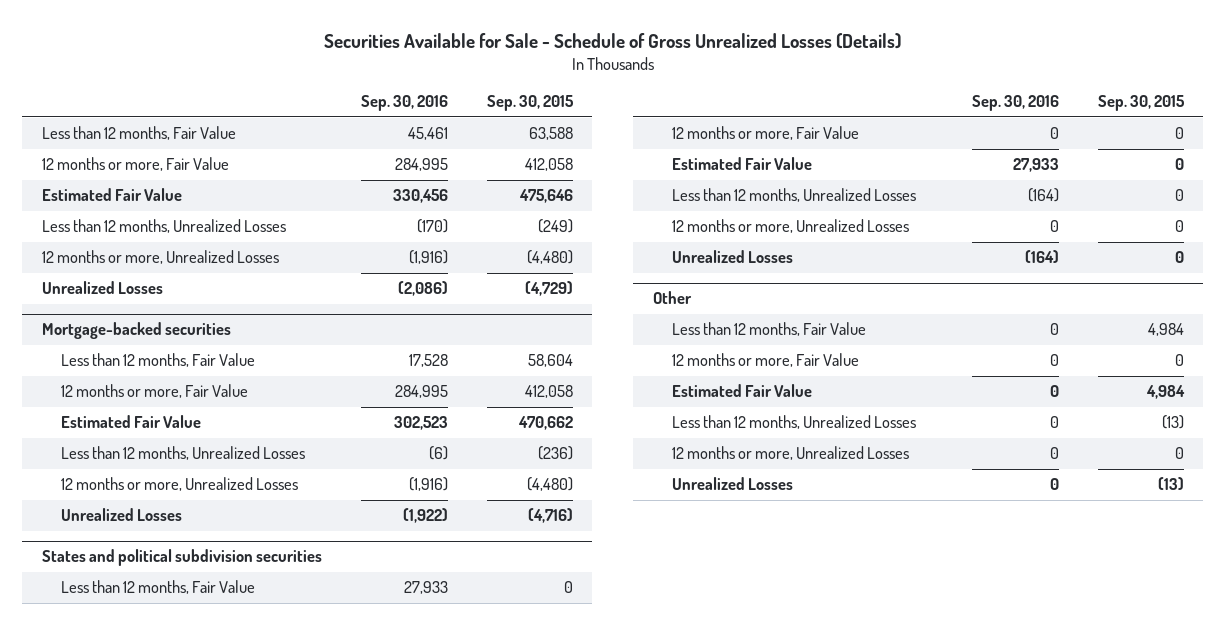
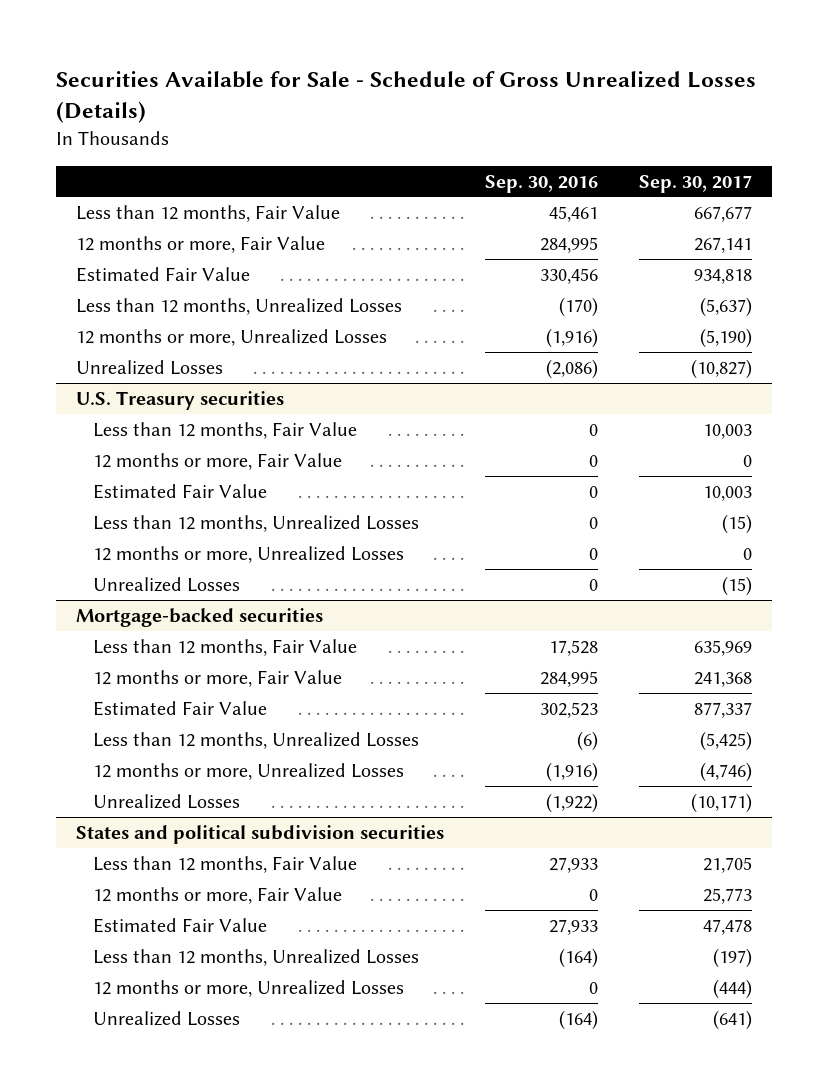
- | Sep. 30, 2016 | Sep. 30, 2015
+ | Sep. 30, 2016 | Sep. 30, 2017
+ U.S. Treasury securities
+ Less than 12 months, Fair Value | 0 | 10,003
+ 12 months or more, Fair Value | 0 | 0
+ Estimated Fair Value | 0 | 10,003
+ Less than 12 months, Unrealized Losses | 0 | (15)
+ 12 months or more, Unrealized Losses | 0 | 0
+ Unrealized Losses | 0 | (15)
- Other
- Less than 12 months, Fair Value | 0 | 4,984
- 12 months or more, Fair Value | 0 | 0
- Estimated Fair Value | 0 | 4,984
- Less than 12 months, Unrealized Losses | 0 | (13)
- 12 months or more, Unrealized Losses | 0 | 0
- Unrealized Losses | 0 | (13)

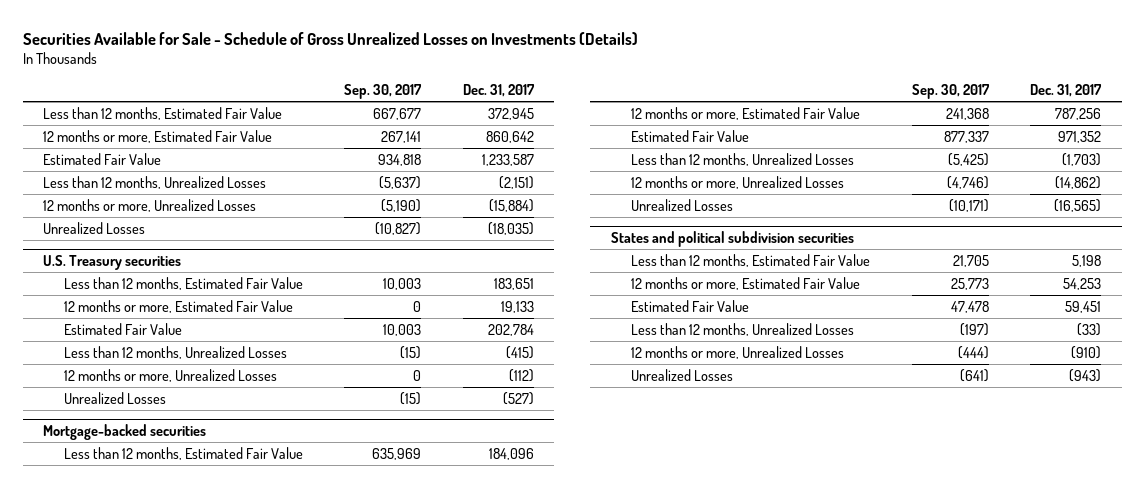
- Securities Available for Sale - Schedule of Gross Unrealized Losses (Details)
+ Securities Available for Sale - Schedule of Gross Unrealized Losses on Investments (Details)
- | Sep. 30, 2016 | Sep. 30, 2017
+ | Sep. 30, 2017 | Dec. 31, 2017
- Less than 12 months, Fair Value | 45,461 | 667,677
- 12 months or more, Fair Value | 284,995 | 267,141
+ Less than 12 months, Estimated Fair Value | 667,677 | 372,945
+ 12 months or more, Estimated Fair Value | 267,141 | 860,642
@ U.S. Treasury securities
- Less than 12 months, Fair Value | 0 | 10,003
- 12 months or more, Fair Value | 0 | 0
+ Less than 12 months, Estimated Fair Value | 10,003 | 183,651
+ 12 months or more, Estimated Fair Value | 0 | 19,133
@ Mortgage-backed securities
- Less than 12 months, Fair Value | 17,528 | 635,969
- 12 months or more, Fair Value | 284,995 | 241,368
+ Less than 12 months, Estimated Fair Value | 635,969 | 184,096
+ 12 months or more, Estimated Fair Value | 241,368 | 787,256
@ States and political subdivision securities
- Less than 12 months, Fair Value | 27,933 | 21,705
- 12 months or more, Fair Value | 0 | 25,773
+ Less than 12 months, Estimated Fair Value | 21,705 | 5,198
+ 12 months or more, Estimated Fair Value | 25,773 | 54,253

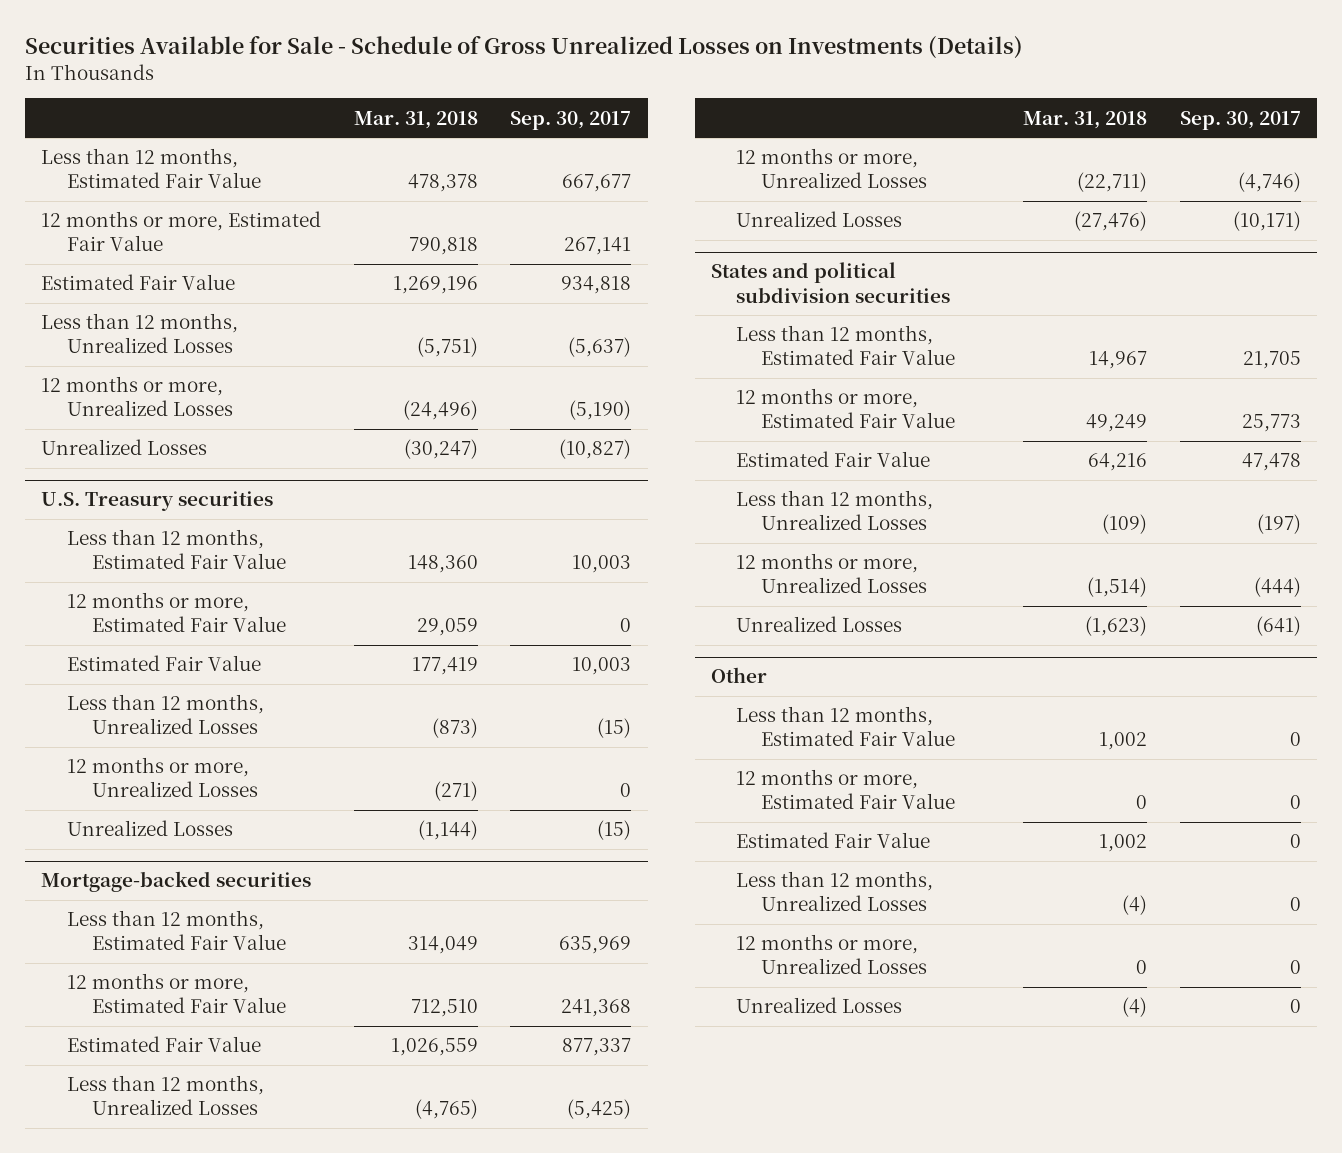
- | Sep. 30, 2017 | Dec. 31, 2017
+ | Mar. 31, 2018 | Sep. 30, 2017
+ Other
+ Less than 12 months, Estimated Fair Value | 1,002 | 0
+ 12 months or more, Estimated Fair Value | 0 | 0
+ Estimated Fair Value | 1,002 | 0
+ Less than 12 months, Unrealized Losses | (4) | 0
+ 12 months or more, Unrealized Losses | 0 | 0
+ Unrealized Losses | (4) | 0

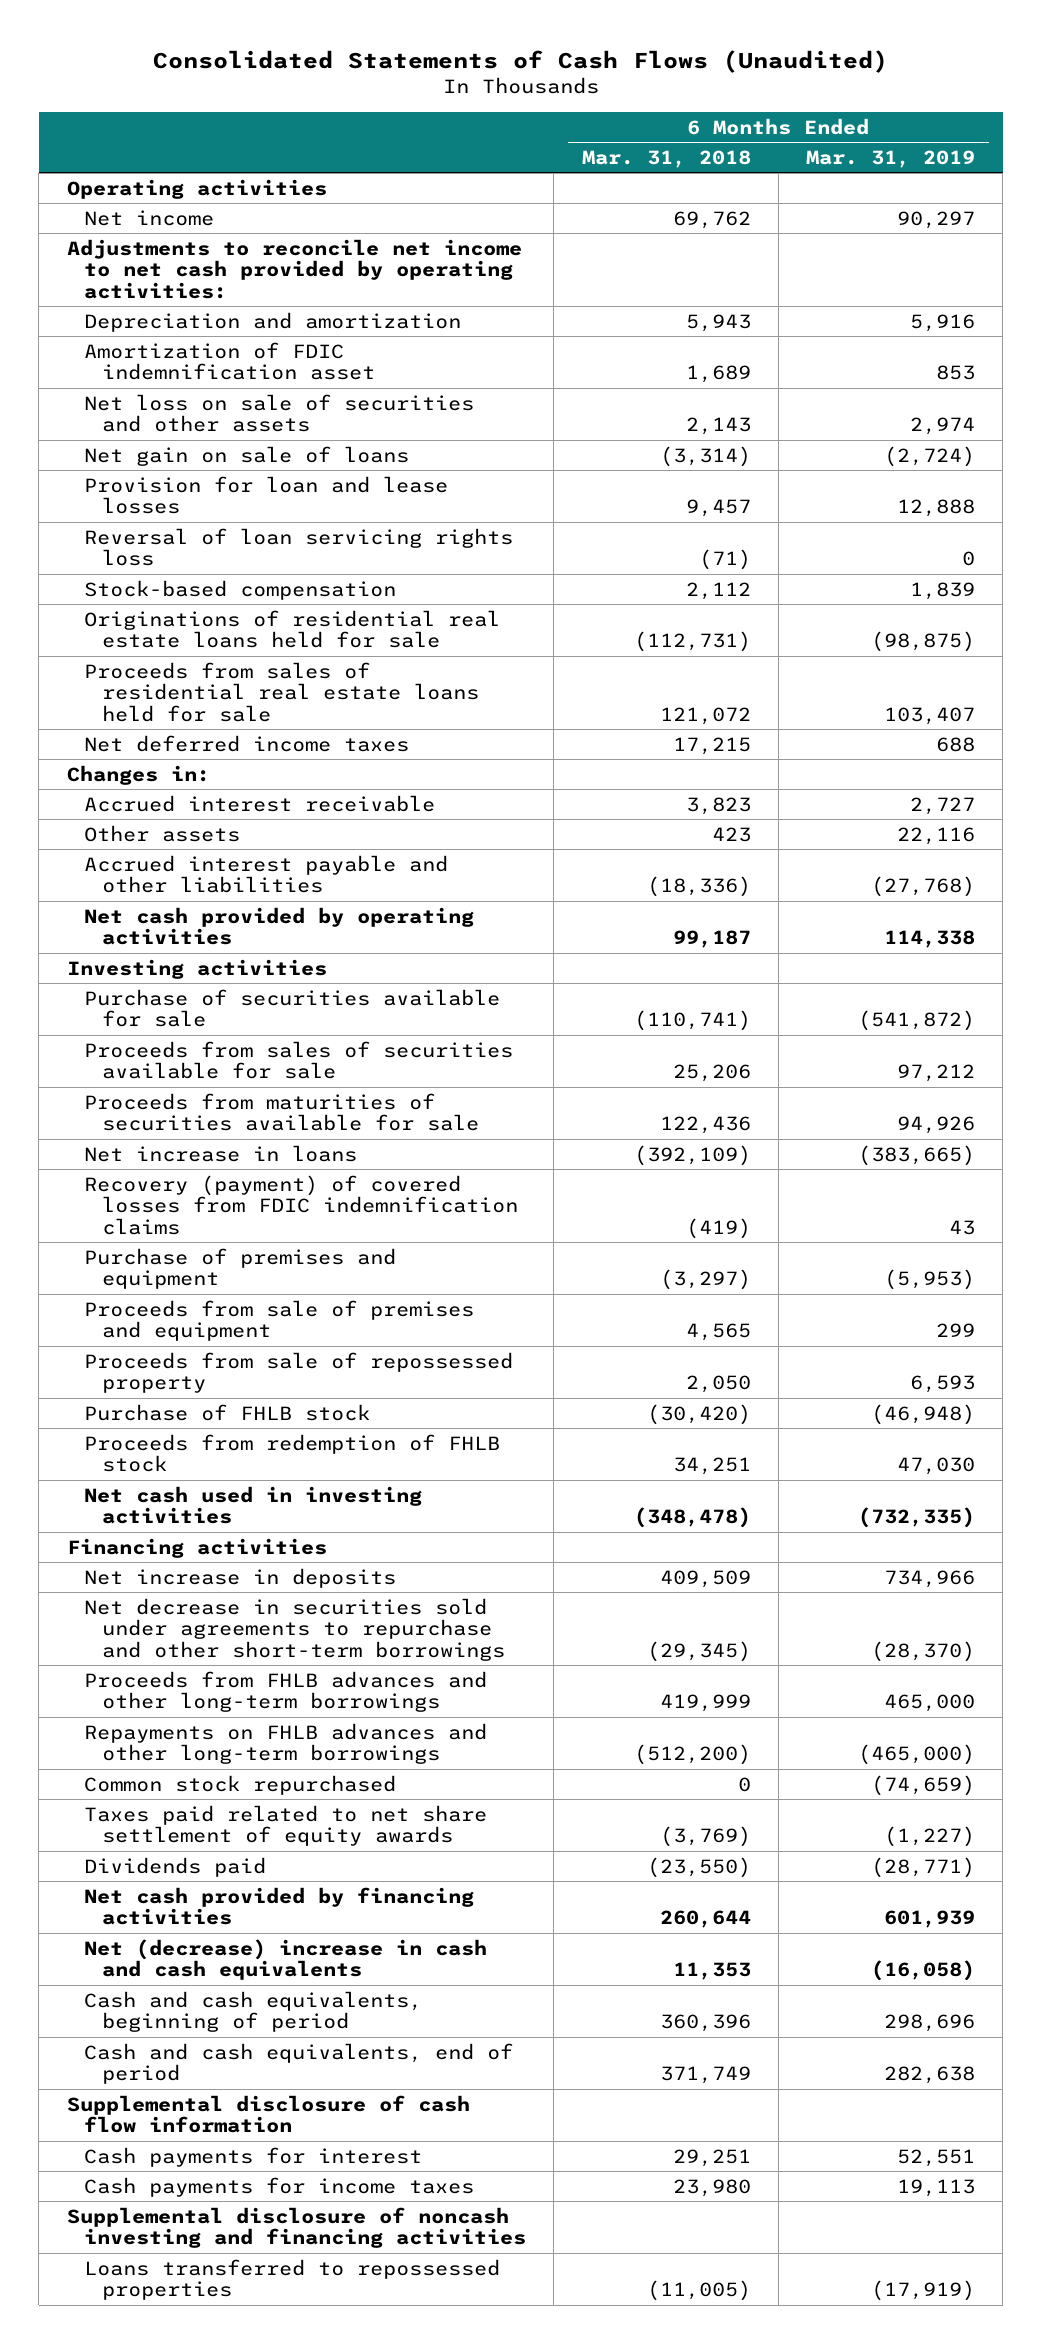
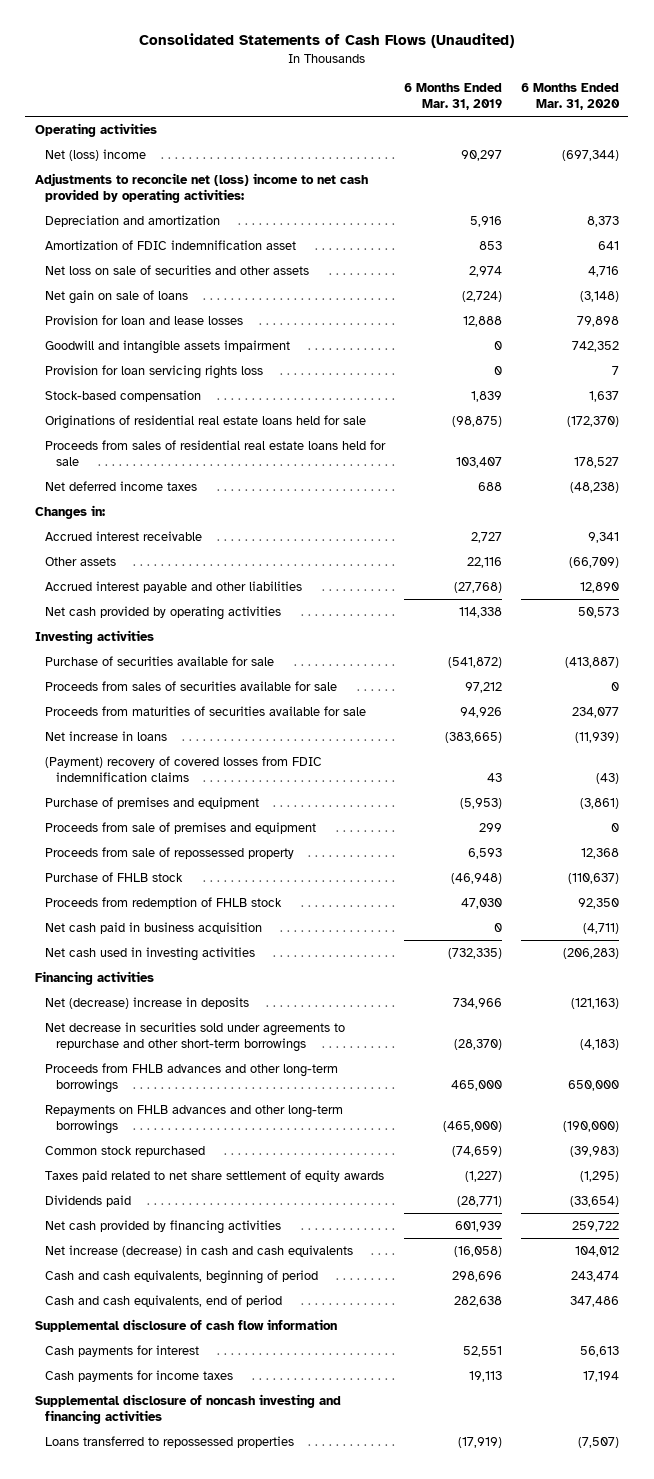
- | 6 Months Ended Mar. 31, 2018 | 6 Months Ended Mar. 31, 2019
+ | 6 Months Ended Mar. 31, 2019 | 6 Months Ended Mar. 31, 2020
- Net income | 69,762 | 90,297
- Adjustments to reconcile net income to net cash provided by operating activities:
+ Net (loss) income | 90,297 | (697,344)
+ Adjustments to reconcile net (loss) income to net cash provided by operating activities:
- Reversal of loan servicing rights loss | (71) | 0
+ Goodwill and intangible assets impairment | 0 | 742,352
+ Provision for loan servicing rights loss | 0 | 7
- Recovery (payment) of covered losses from FDIC indemnification claims | (419) | 43
+ (Payment) recovery of covered losses from FDIC indemnification claims | 43 | (43)
+ Net cash paid in business acquisition | 0 | (4,711)
- Net increase in deposits | 409,509 | 734,966
+ Net (decrease) increase in deposits | 734,966 | (121,163)
- Net (decrease) increase in cash and cash equivalents | 11,353 | (16,058)
+ Net increase (decrease) in cash and cash equivalents | (16,058) | 104,012

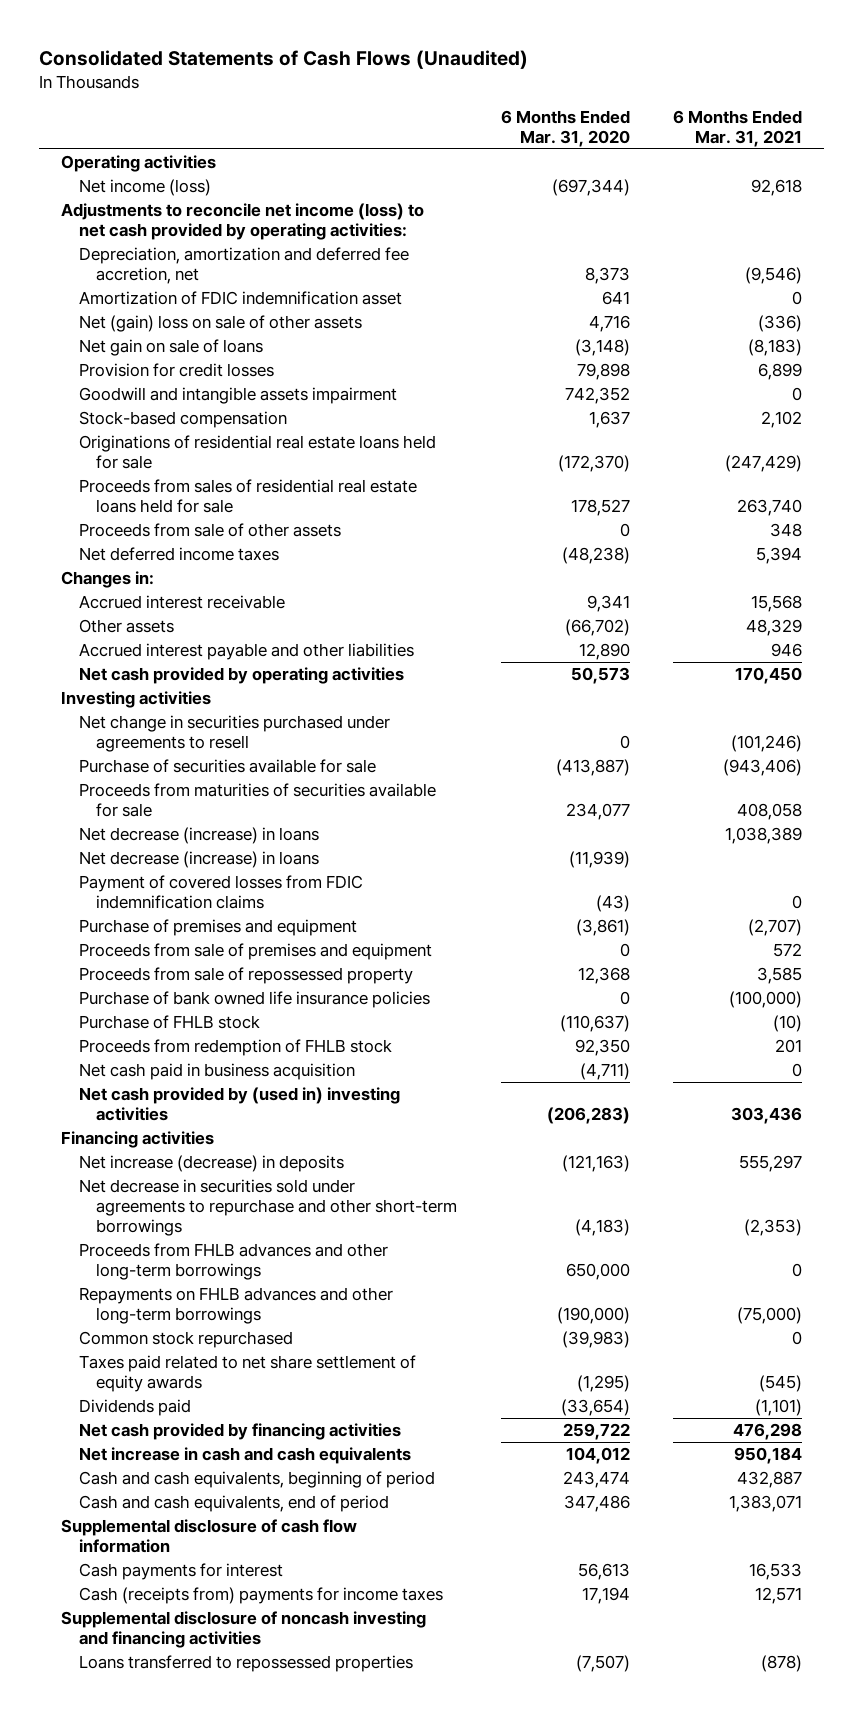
- | 6 Months Ended Mar. 31, 2019 | 6 Months Ended Mar. 31, 2020
+ | 6 Months Ended Mar. 31, 2020 | 6 Months Ended Mar. 31, 2021
- Net (loss) income | 90,297 | (697,344)
- Adjustments to reconcile net (loss) income to net cash provided by operating activities:
- Depreciation and amortization | 5,916 | 8,373
+ Net income (loss) | (697,344) | 92,618
+ Adjustments to reconcile net income (loss) to net cash provided by operating activities:
+ Depreciation, amortization and deferred fee accretion, net | 8,373 | (9,546)
- Net loss on sale of securities and other assets | 2,974 | 4,716
+ Net (gain) loss on sale of other assets | 4,716 | (336)
- Provision for loan and lease losses | 12,888 | 79,898
+ Provision for credit losses | 79,898 | 6,899
- Provision for loan servicing rights loss | 0 | 7
+ Proceeds from sale of other assets | 0 | 348
- Other assets | 22,116 | (66,709)
+ Other assets | (66,702) | 48,329
+ Net change in securities purchased under agreements to resell | 0 | (101,246)
- Proceeds from sales of securities available for sale | 97,212 | 0
- Net increase in loans | (383,665) | (11,939)
- (Payment) recovery of covered losses from FDIC indemnification claims | 43 | (43)
+ Net decrease (increase) in loans | | 1,038,389
+ Net decrease (increase) in loans | (11,939) |
+ Payment of covered losses from FDIC indemnification claims | (43) | 0
+ Purchase of bank owned life insurance policies | 0 | (100,000)
- Net cash used in investing activities | (732,335) | (206,283)
+ Net cash provided by (used in) investing activities | (206,283) | 303,436
- Net (decrease) increase in deposits | 734,966 | (121,163)
+ Net increase (decrease) in deposits | (121,163) | 555,297
- Net increase (decrease) in cash and cash equivalents | (16,058) | 104,012
+ Net increase in cash and cash equivalents | 104,012 | 950,184
- Cash payments for income taxes | 19,113 | 17,194
+ Cash (receipts from) payments for income taxes | 17,194 | 12,571

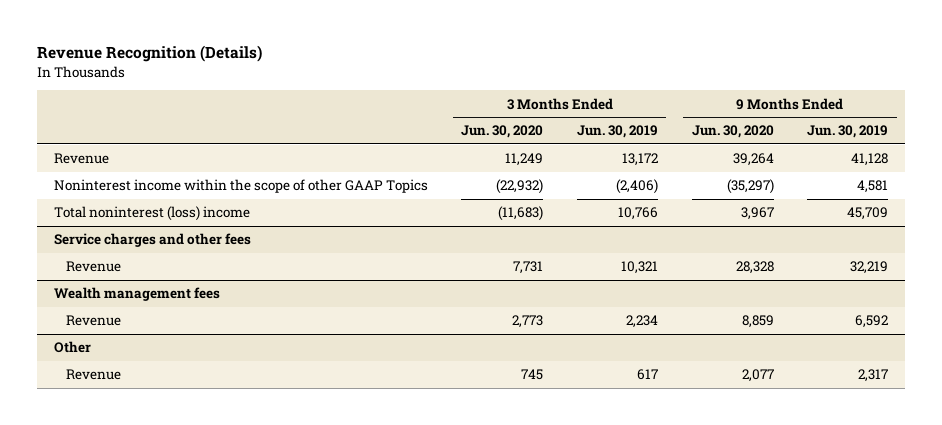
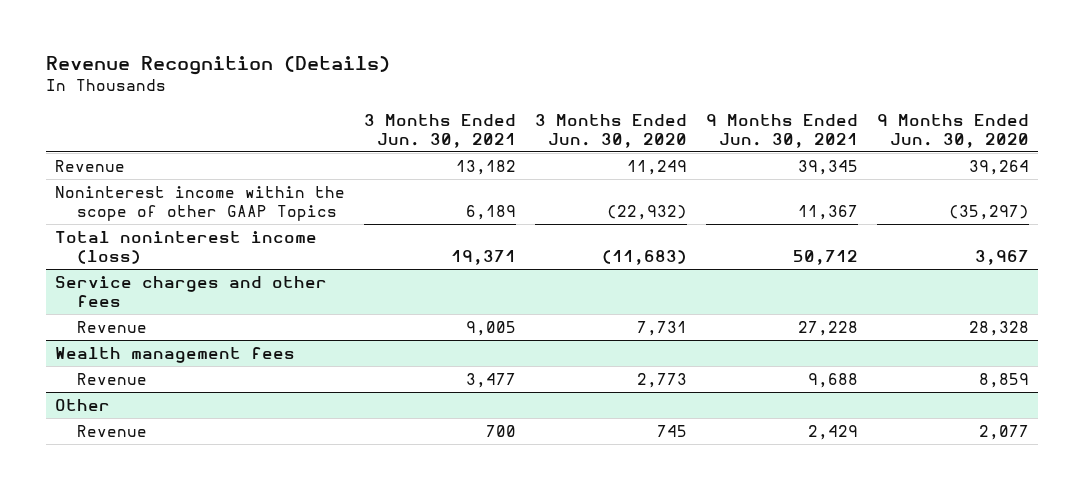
- | 3 Months Ended Jun. 30, 2020 | 3 Months Ended Jun. 30, 2019 | 9 Months Ended Jun. 30, 2020 | 9 Months Ended Jun. 30, 2019
+ | 3 Months Ended Jun. 30, 2021 | 3 Months Ended Jun. 30, 2020 | 9 Months Ended Jun. 30, 2021 | 9 Months Ended Jun. 30, 2020
- Total noninterest (loss) income | (11,683) | 10,766 | 3,967 | 45,709
+ Total noninterest income (loss) | 19,371 | (11,683) | 50,712 | 3,967

